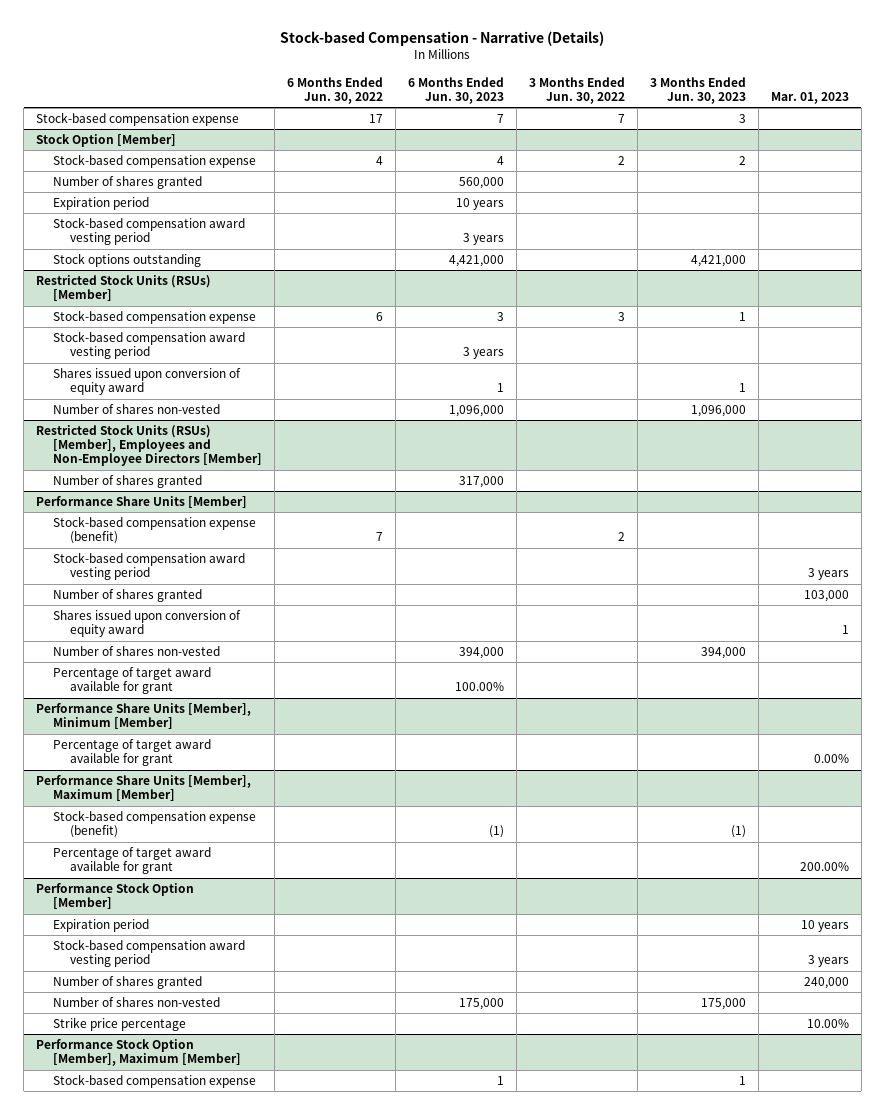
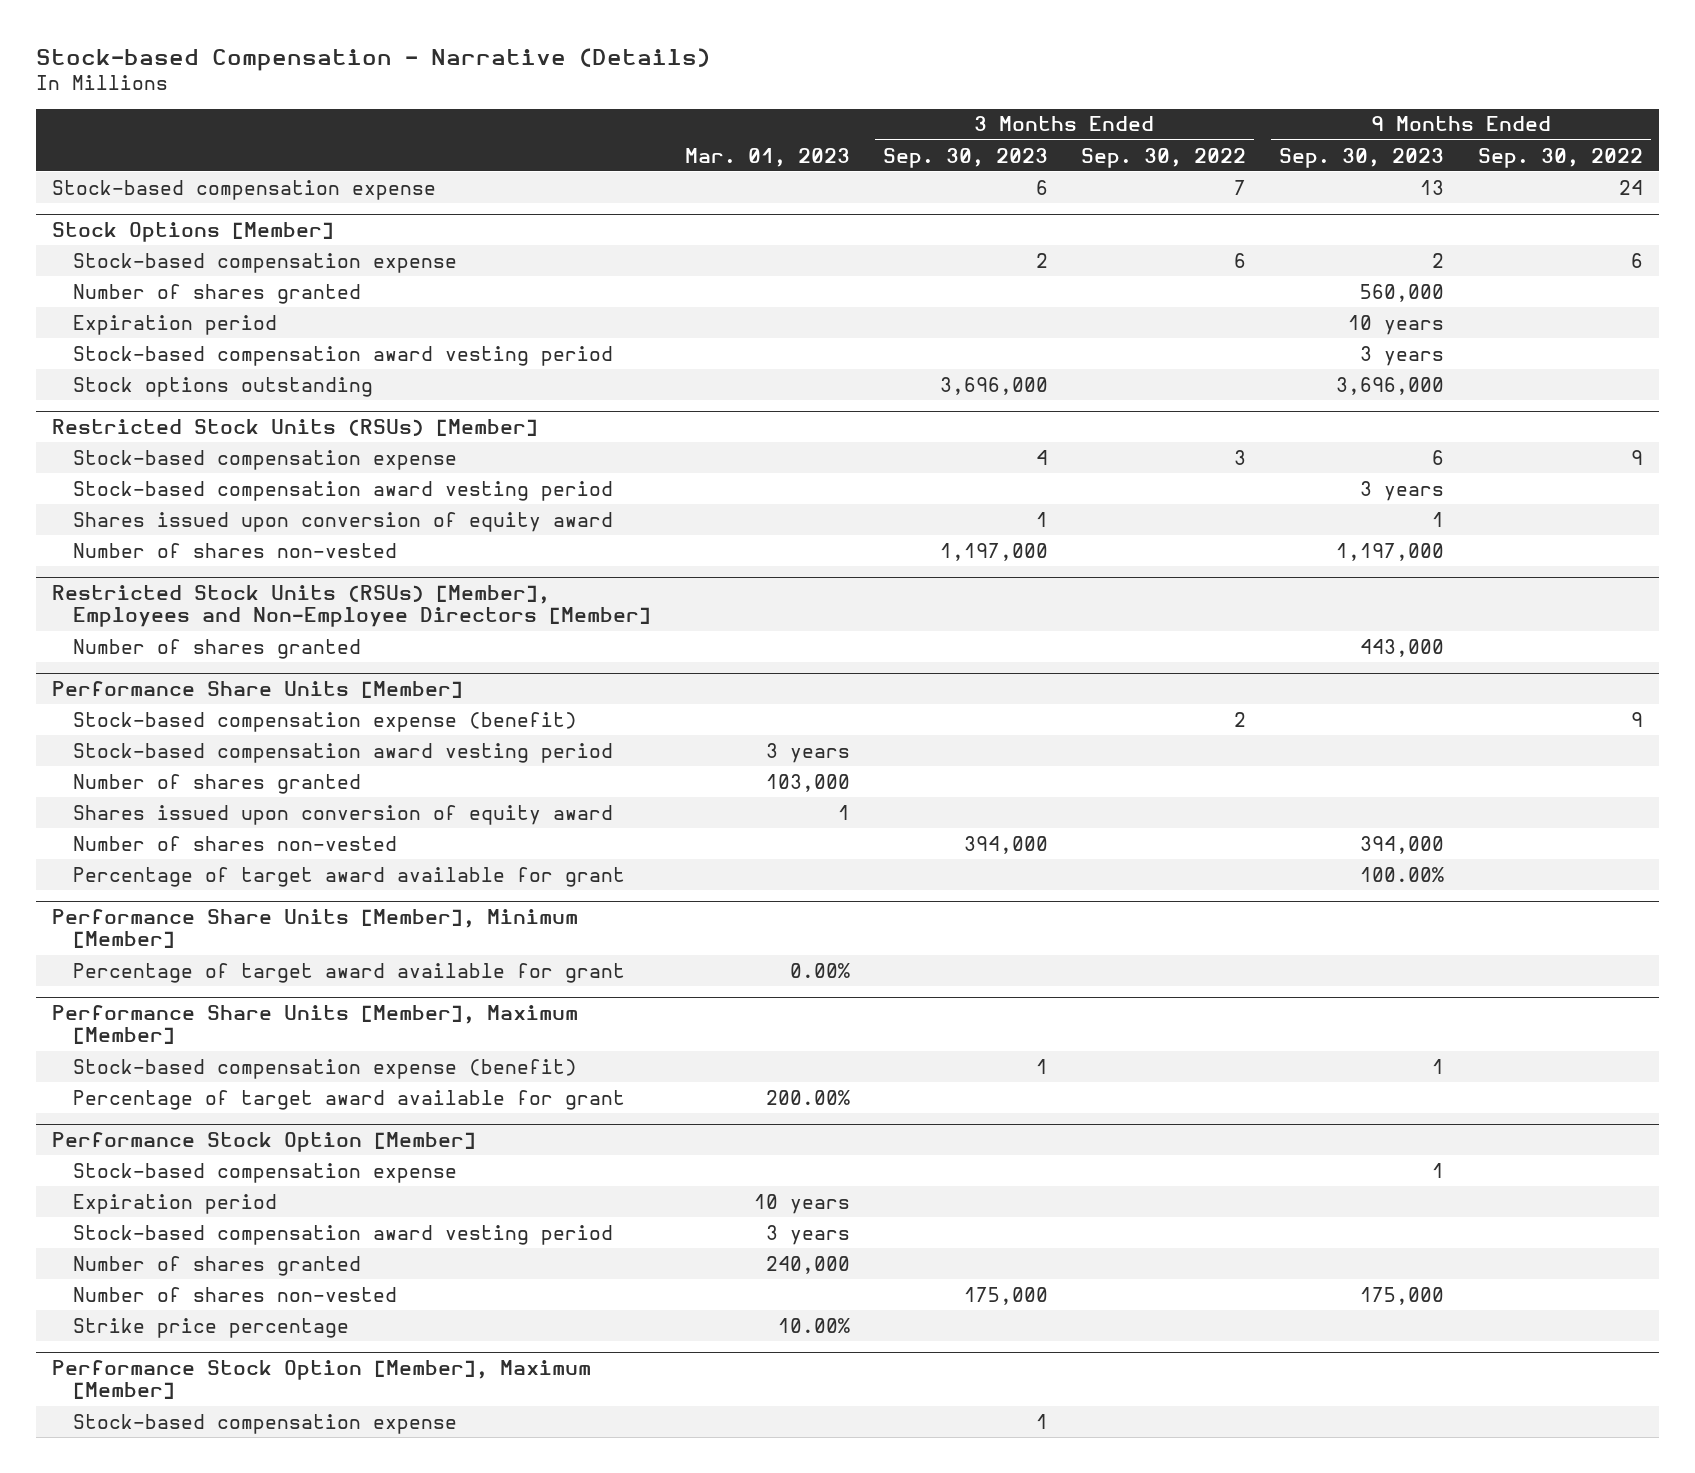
- | 6 Months Ended Jun. 30, 2022 | 6 Months Ended Jun. 30, 2023 | 3 Months Ended Jun. 30, 2022 | 3 Months Ended Jun. 30, 2023 | Mar. 01, 2023
+ | Mar. 01, 2023 | 3 Months Ended Sep. 30, 2023 | 3 Months Ended Sep. 30, 2022 | 9 Months Ended Sep. 30, 2023 | 9 Months Ended Sep. 30, 2022
- Stock Option [Member]
+ Stock Options [Member]
@ Performance Stock Option [Member]
+ Stock-based compensation expense | | | | 1 |

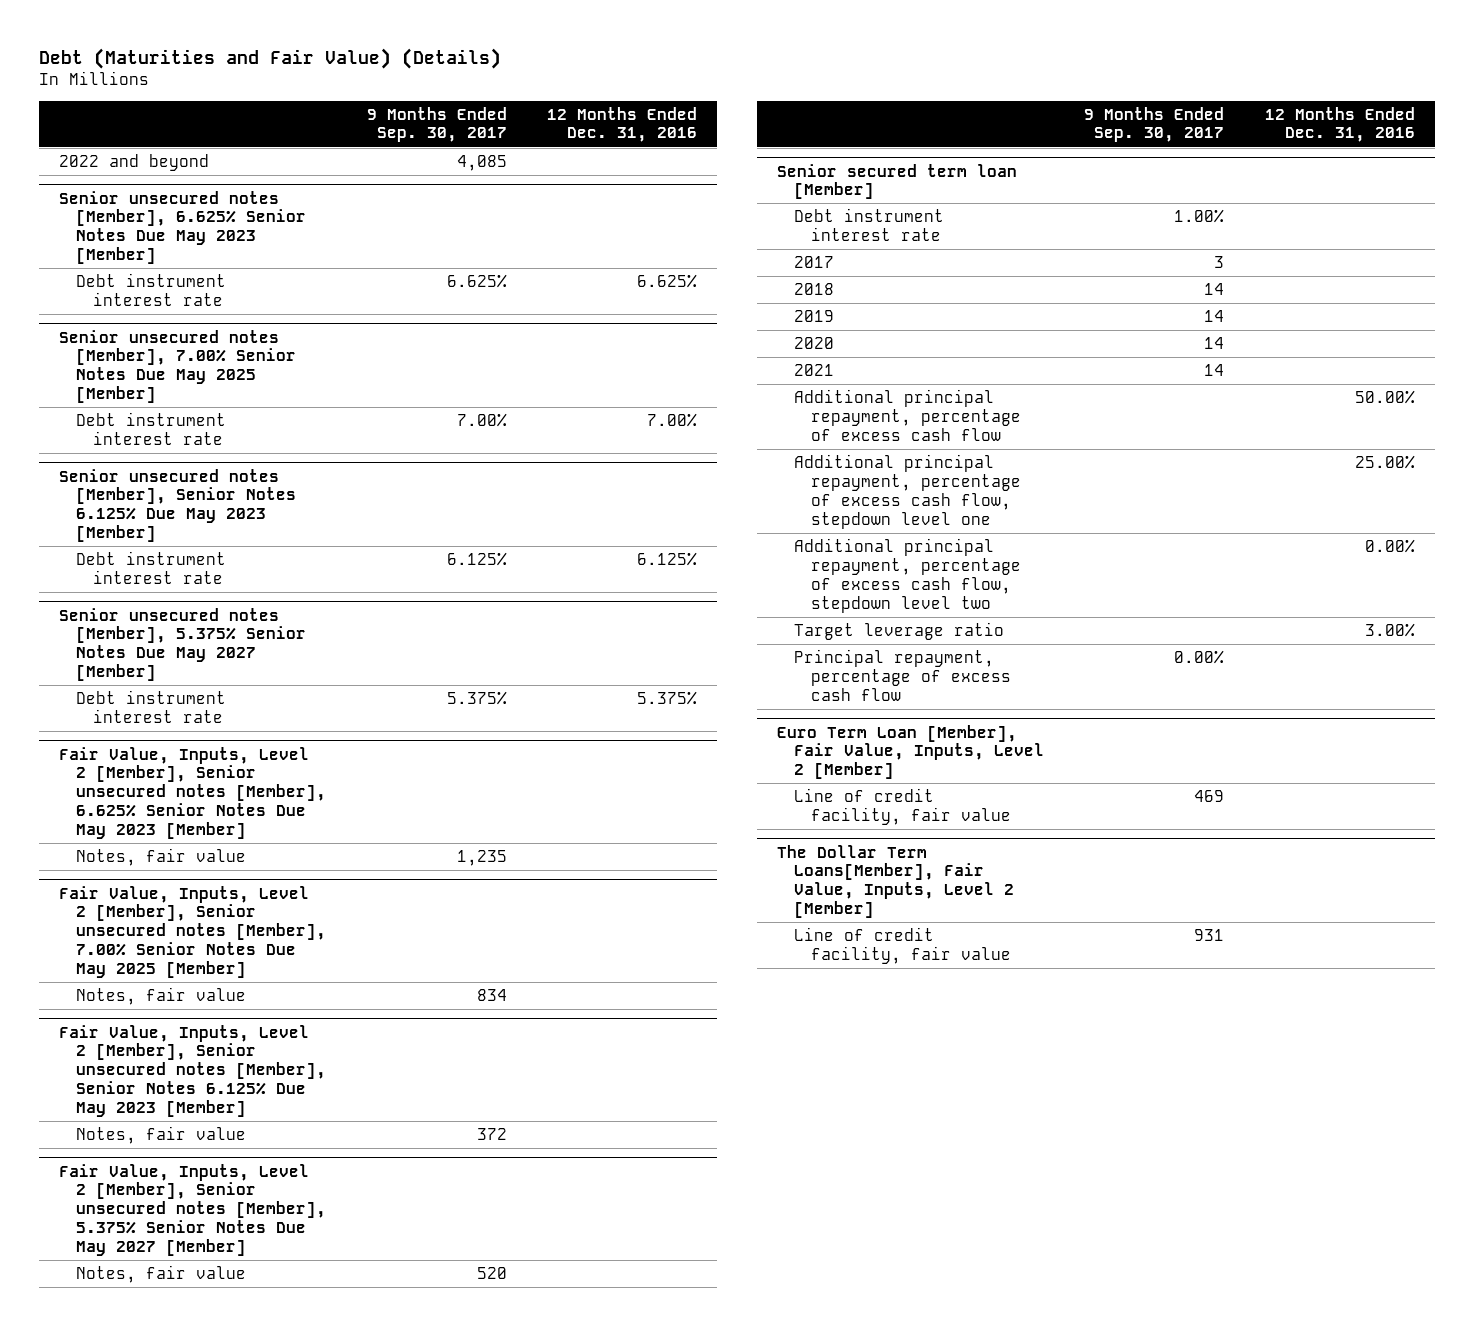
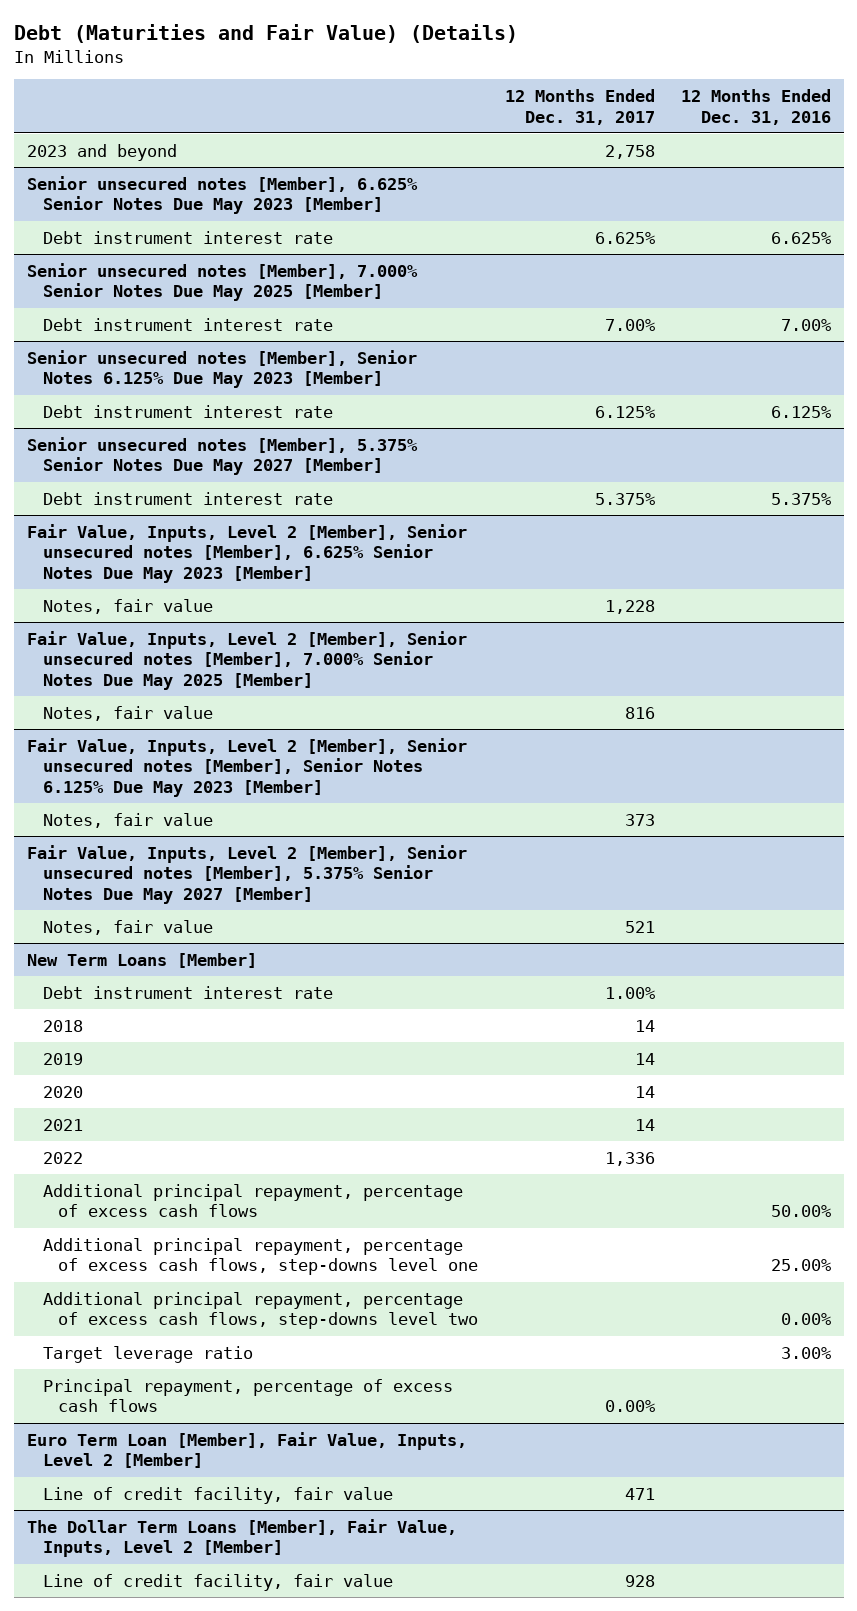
- | 9 Months Ended Sep. 30, 2017 | 12 Months Ended Dec. 31, 2016
+ | 12 Months Ended Dec. 31, 2017 | 12 Months Ended Dec. 31, 2016
- 2022 and beyond | 4,085 |
+ 2023 and beyond | 2,758 |
- Senior unsecured notes [Member], 7.00% Senior Notes Due May 2025 [Member]
+ Senior unsecured notes [Member], 7.000% Senior Notes Due May 2025 [Member]
- Fair Value, Inputs, Level 2 [Member], Senior unsecured notes [Member], 7.00% Senior Notes Due May 2025 [Member]
+ Fair Value, Inputs, Level 2 [Member], Senior unsecured notes [Member], 7.000% Senior Notes Due May 2025 [Member]
- Senior secured term loan [Member]
+ New Term Loans [Member]
- 2017 | 3 |
- Additional principal repayment, percentage of excess cash flow | | 50.00%
- Additional principal repayment, percentage of excess cash flow, stepdown level one | | 25.00%
- Additional principal repayment, percentage of excess cash flow, stepdown level two | | 0.00%
+ 2022 | 1,336 |
+ Additional principal repayment, percentage of excess cash flows | | 50.00%
+ Additional principal repayment, percentage of excess cash flows, step-downs level one | | 25.00%
+ Additional principal repayment, percentage of excess cash flows, step-downs level two | | 0.00%
- Principal repayment, percentage of excess cash flow | 0.00% |
+ Principal repayment, percentage of excess cash flows | 0.00% |
- The Dollar Term Loans[Member], Fair Value, Inputs, Level 2 [Member]
+ The Dollar Term Loans [Member], Fair Value, Inputs, Level 2 [Member]

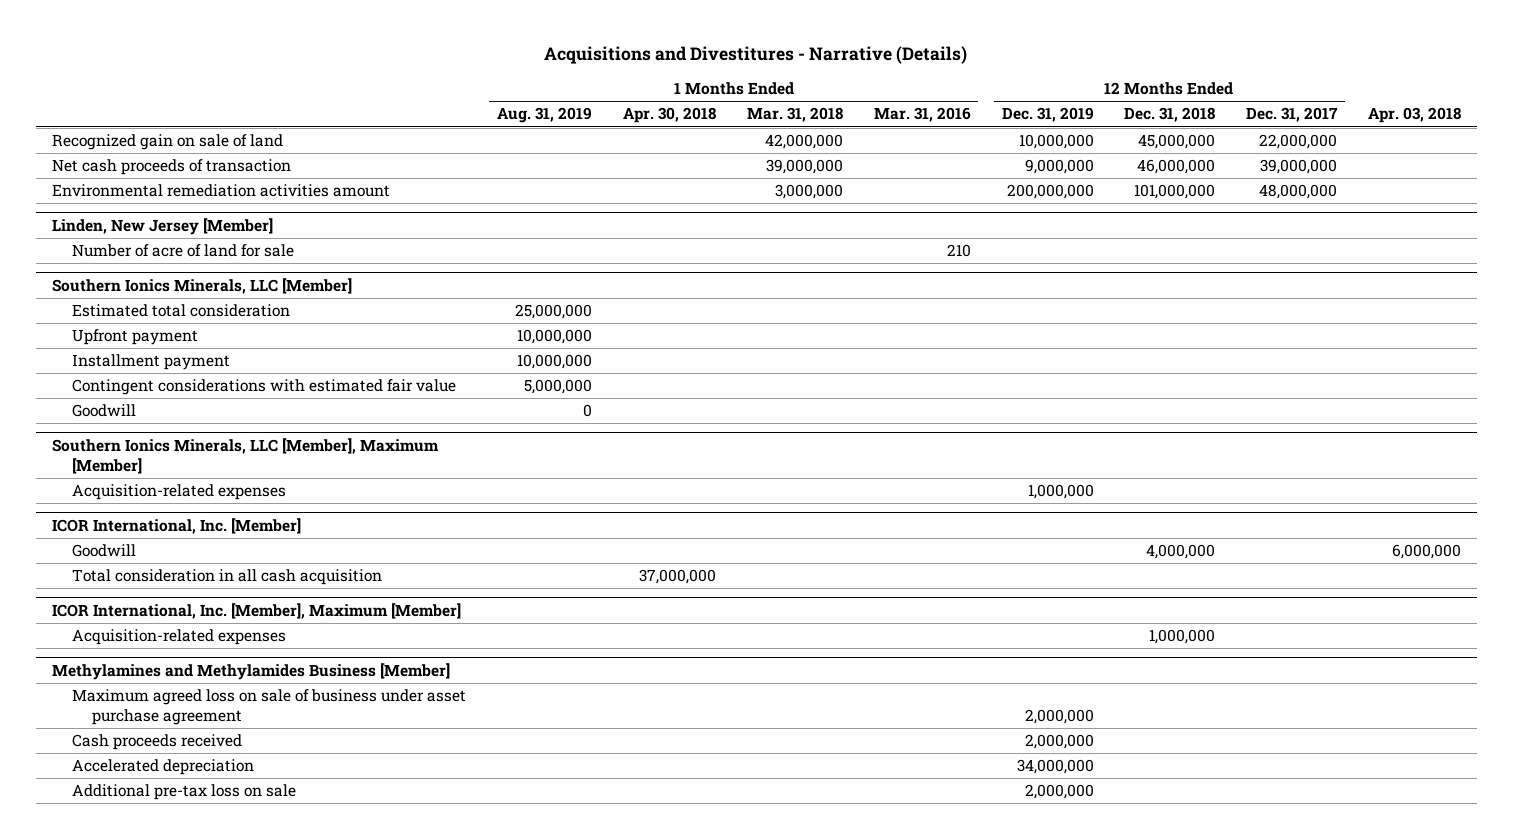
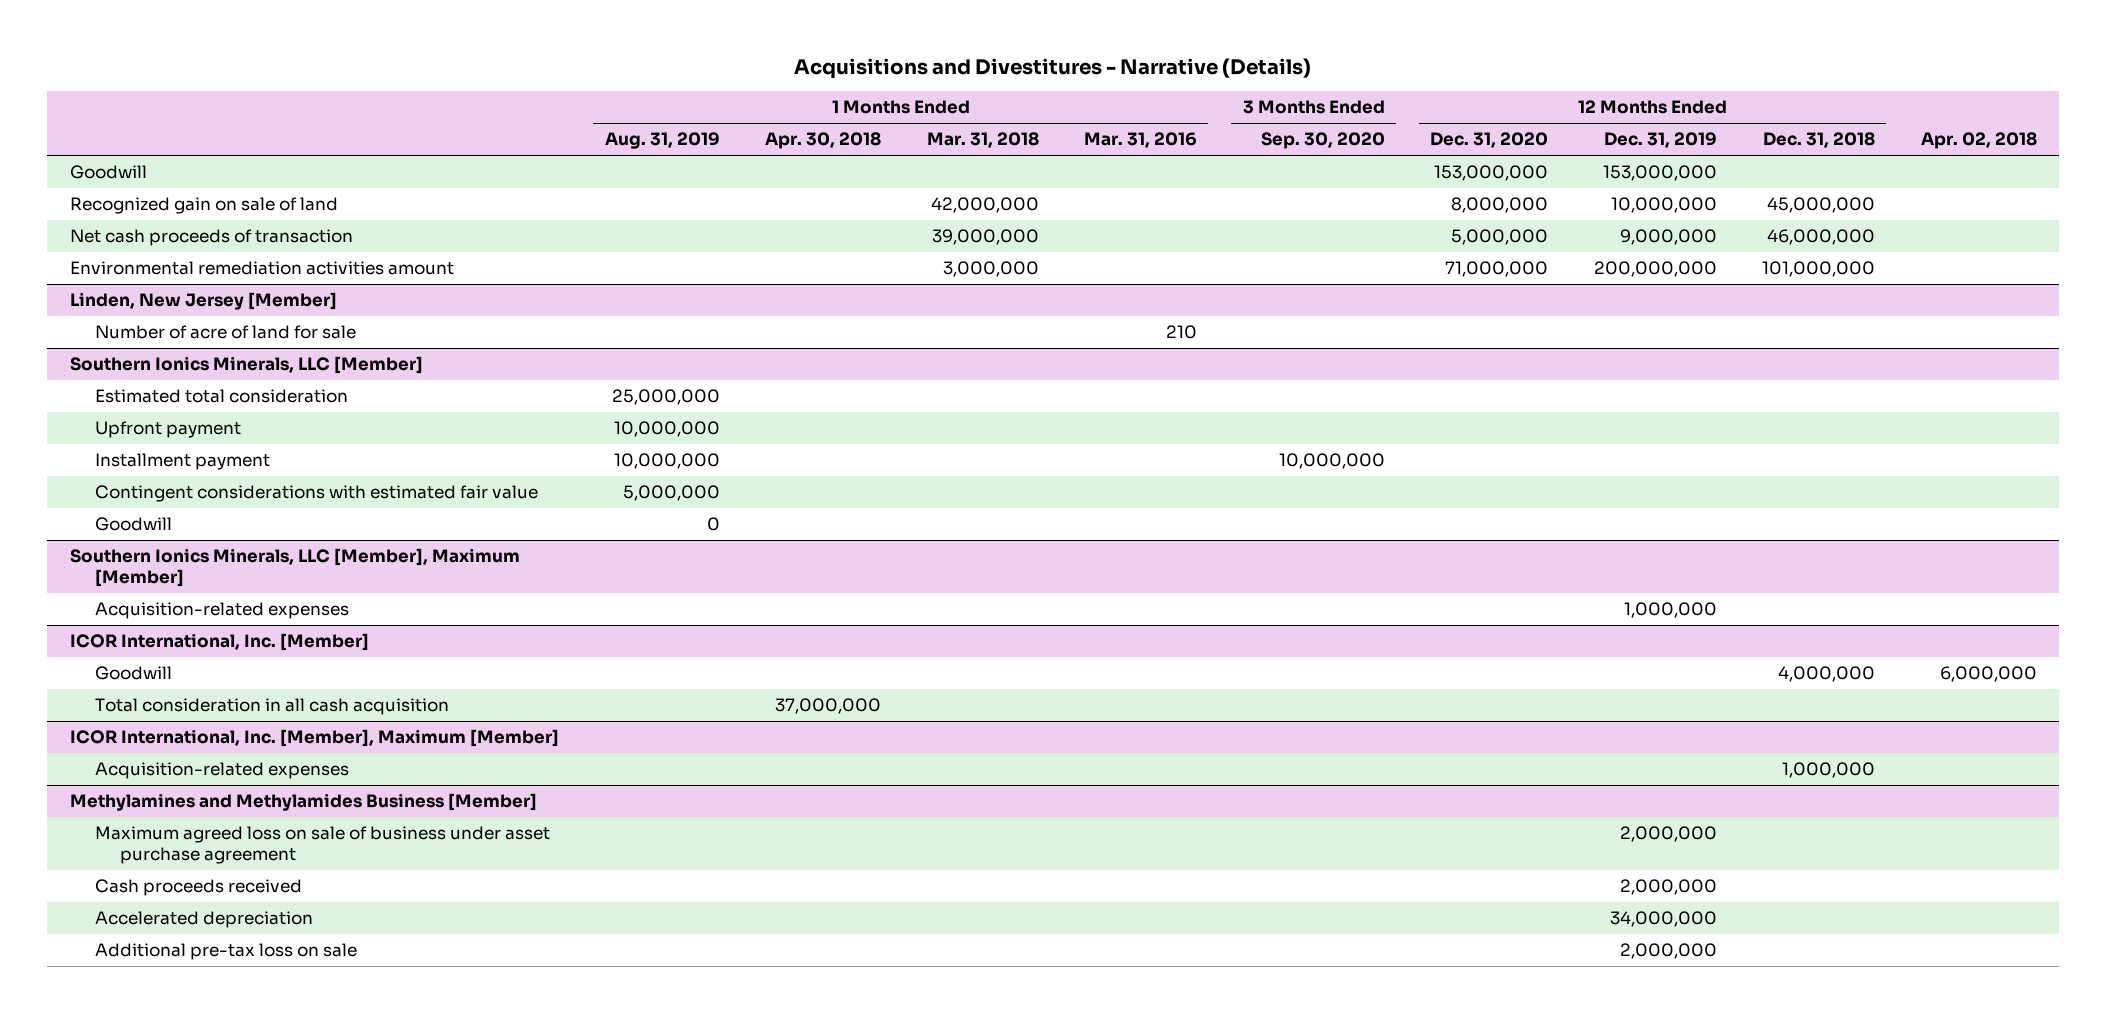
- | 1 Months Ended Aug. 31, 2019 | 1 Months Ended Apr. 30, 2018 | 1 Months Ended Mar. 31, 2018 | 1 Months Ended Mar. 31, 2016 | 12 Months Ended Dec. 31, 2019 | 12 Months Ended Dec. 31, 2018 | 12 Months Ended Dec. 31, 2017 | Apr. 03, 2018
+ | 1 Months Ended Aug. 31, 2019 | 1 Months Ended Apr. 30, 2018 | 1 Months Ended Mar. 31, 2018 | 1 Months Ended Mar. 31, 2016 | 3 Months Ended Sep. 30, 2020 | 12 Months Ended Dec. 31, 2020 | 12 Months Ended Dec. 31, 2019 | 12 Months Ended Dec. 31, 2018 | Apr. 02, 2018
+ Goodwill | | | | | | 153,000,000 | 153,000,000 | |

